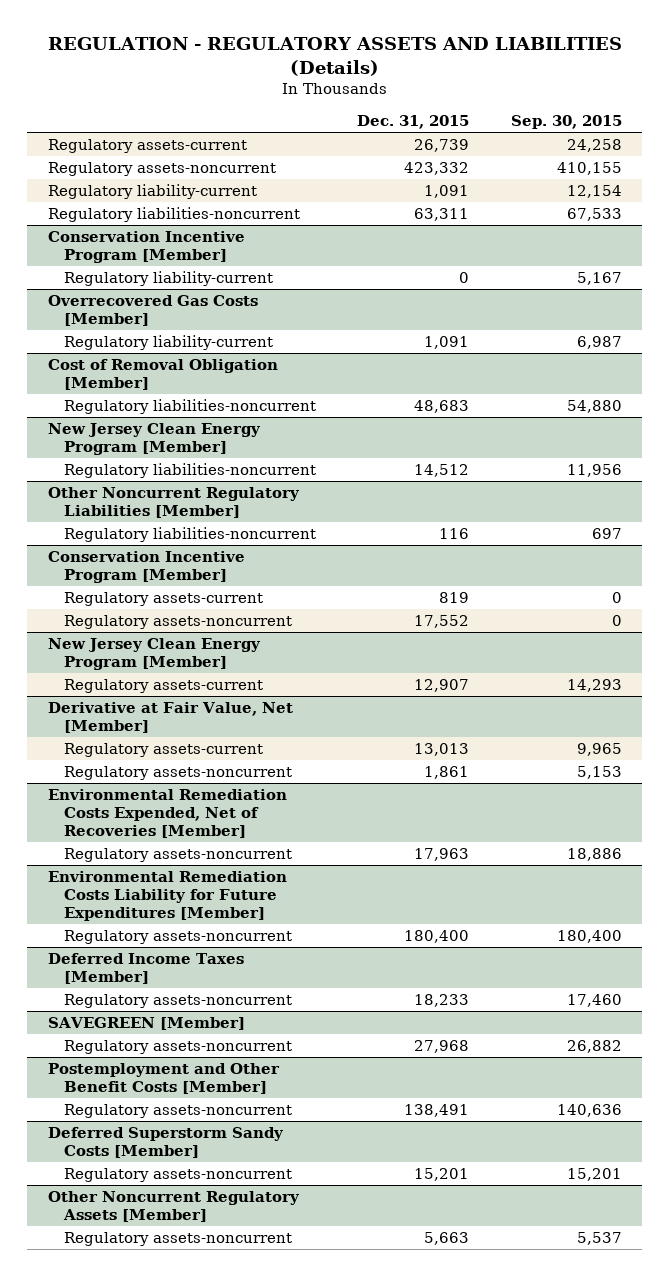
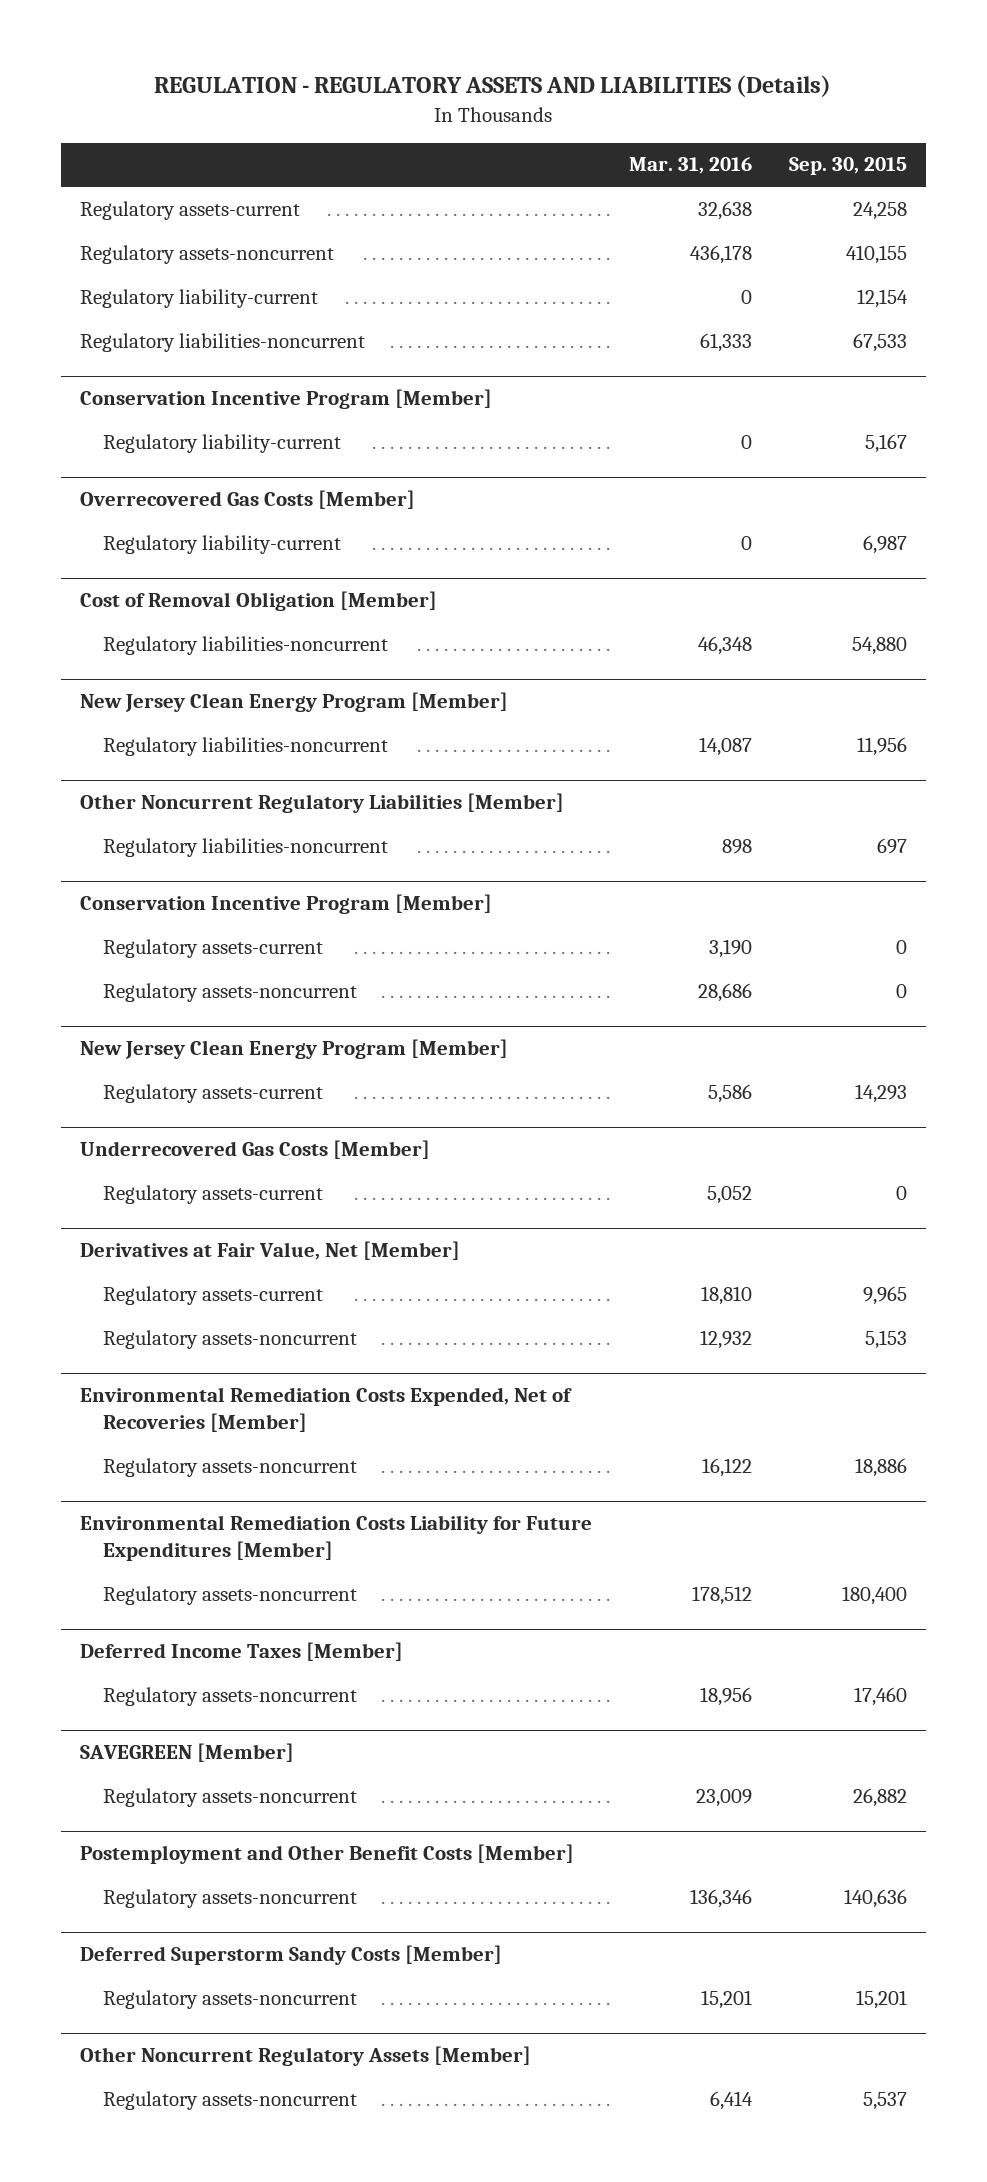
- | Dec. 31, 2015 | Sep. 30, 2015
+ | Mar. 31, 2016 | Sep. 30, 2015
- Derivative at Fair Value, Net [Member]
+ Underrecovered Gas Costs [Member]
+ Regulatory assets-current | 5,052 | 0
+ Derivatives at Fair Value, Net [Member]

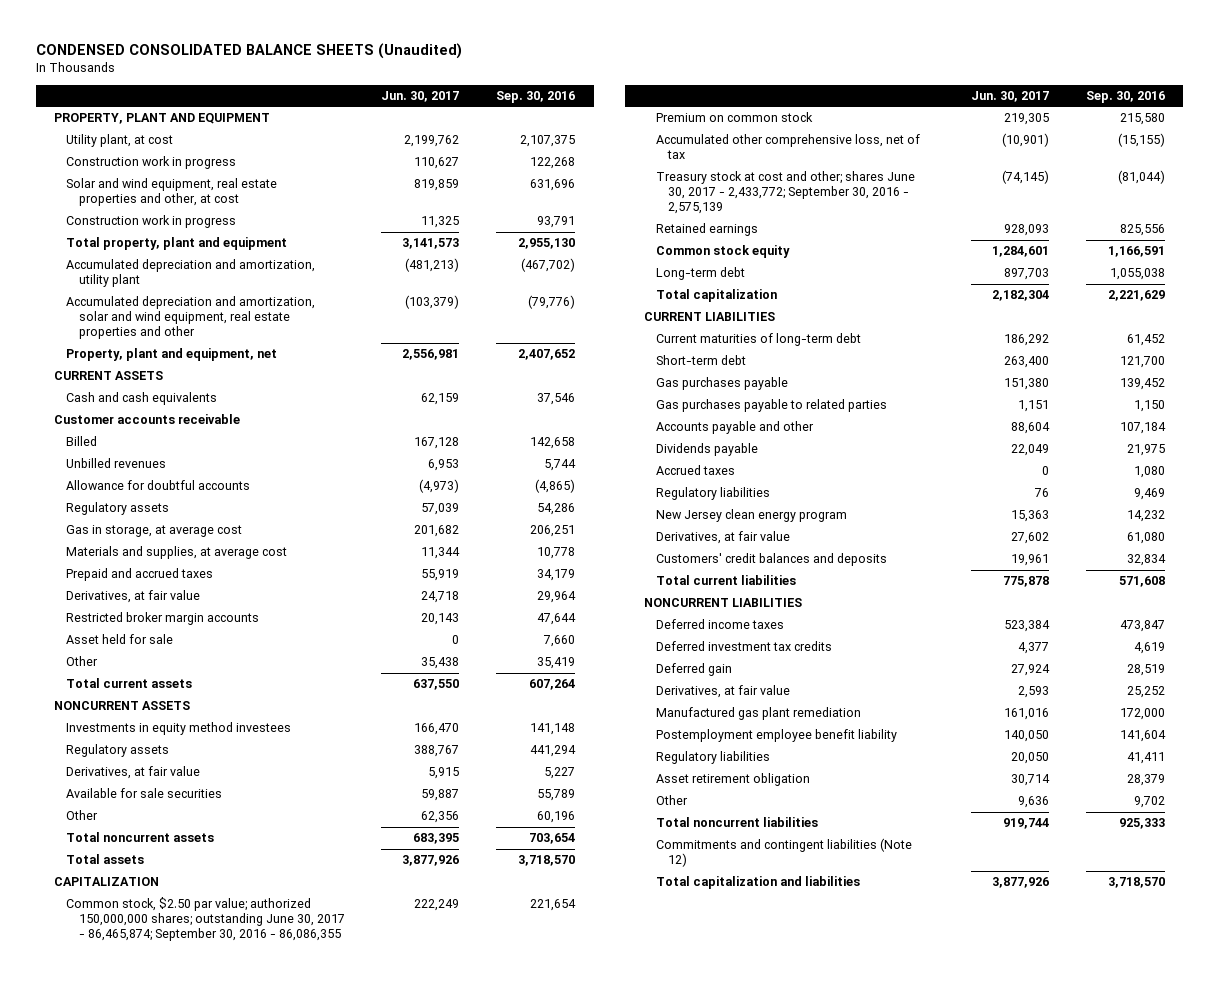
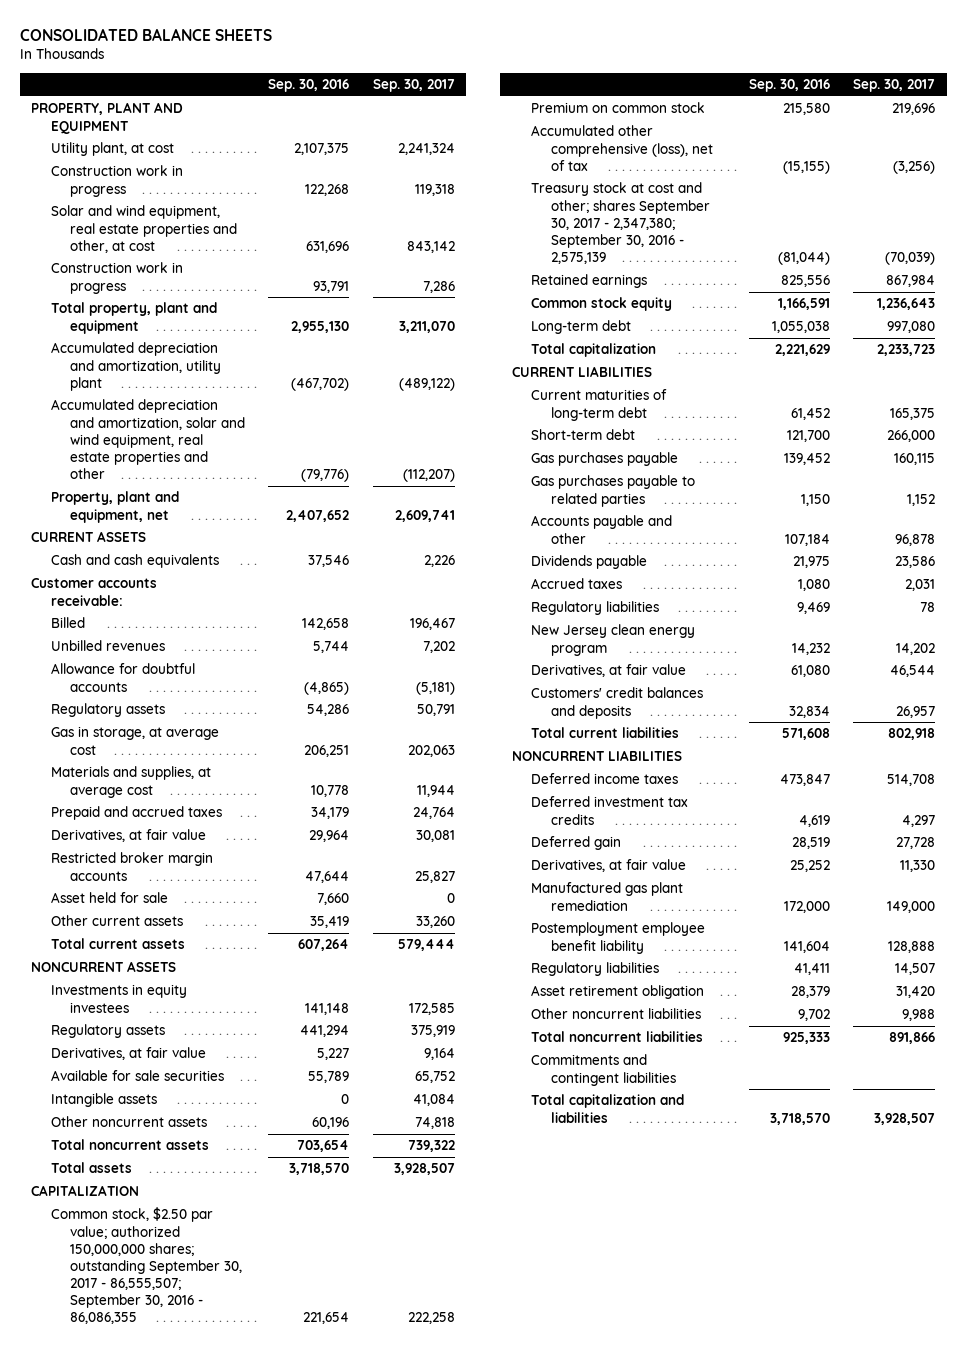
- CONDENSED CONSOLIDATED BALANCE SHEETS (Unaudited)
+ CONSOLIDATED BALANCE SHEETS
- | Jun. 30, 2017 | Sep. 30, 2016
+ | Sep. 30, 2016 | Sep. 30, 2017
- Customer accounts receivable
+ Customer accounts receivable:
- Other | 35,438 | 35,419
+ Other current assets | 35,419 | 33,260
- Investments in equity method investees | 166,470 | 141,148
+ Investments in equity investees | 141,148 | 172,585
- Other | 62,356 | 60,196
+ Intangible assets | 0 | 41,084
+ Other noncurrent assets | 60,196 | 74,818
- Common stock, $2.50 par value; authorized 150,000,000 shares; outstanding June 30, 2017 - 86,465,874; September 30, 2016 - 86,086,355 | 222,249 | 221,654
+ Common stock, $2.50 par value; authorized 150,000,000 shares; outstanding September 30, 2017 - 86,555,507; September 30, 2016 - 86,086,355 | 221,654 | 222,258
- Accumulated other comprehensive loss, net of tax | (10,901) | (15,155)
- Treasury stock at cost and other; shares June 30, 2017 - 2,433,772; September 30, 2016 - 2,575,139 | (74,145) | (81,044)
+ Accumulated other comprehensive (loss), net of tax | (15,155) | (3,256)
+ Treasury stock at cost and other; shares September 30, 2017 - 2,347,380; September 30, 2016 - 2,575,139 | (81,044) | (70,039)
- Other | 9,636 | 9,702
+ Other noncurrent liabilities | 9,702 | 9,988
- Commitments and contingent liabilities (Note 12)
+ Commitments and contingent liabilities

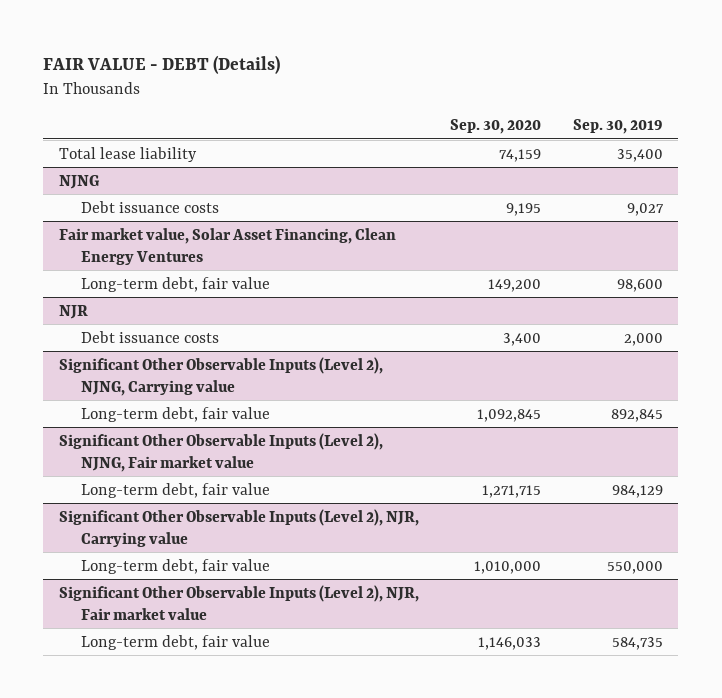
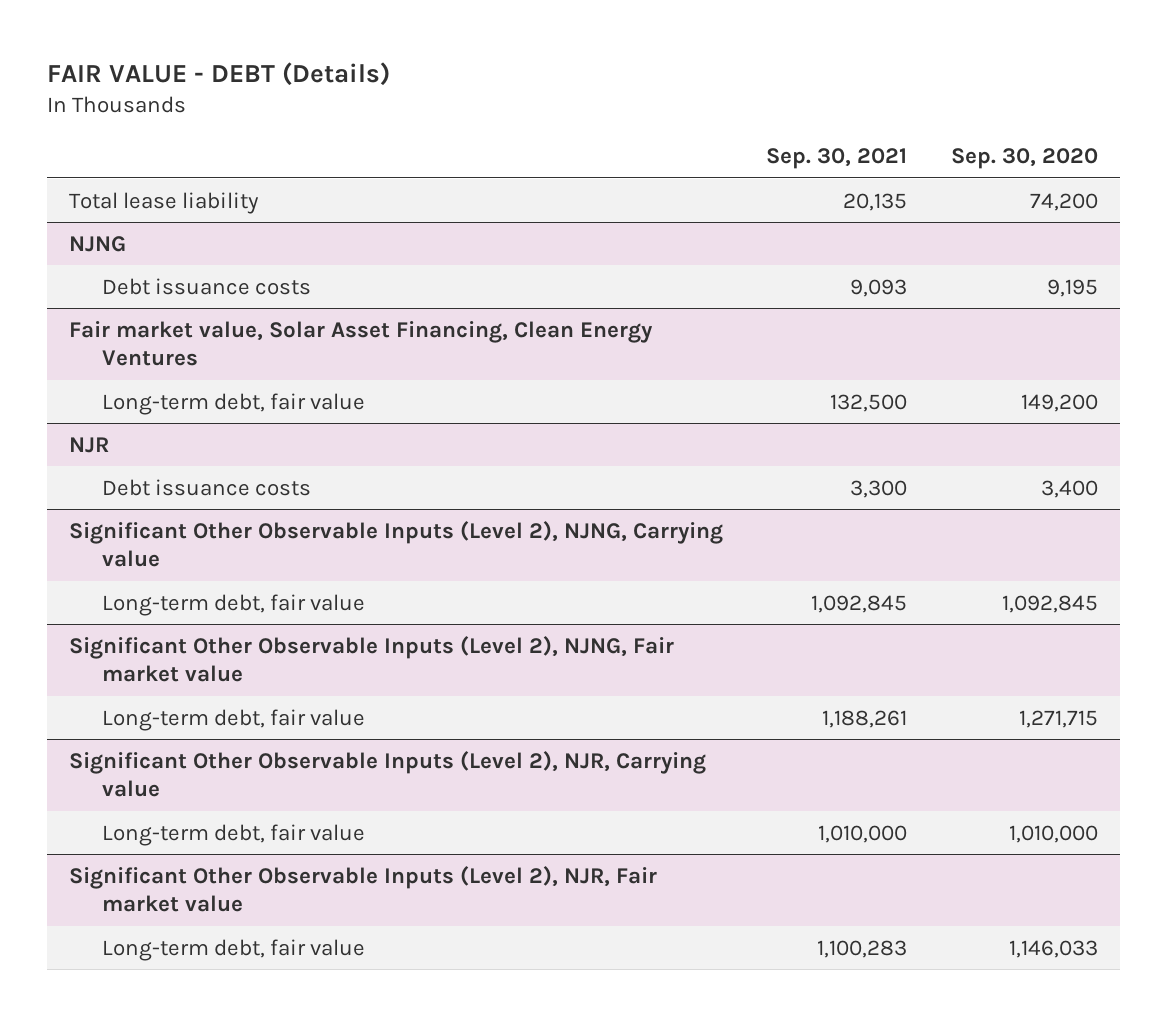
- | Sep. 30, 2020 | Sep. 30, 2019
+ | Sep. 30, 2021 | Sep. 30, 2020
- Total lease liability | 74,159 | 35,400
+ Total lease liability | 20,135 | 74,200

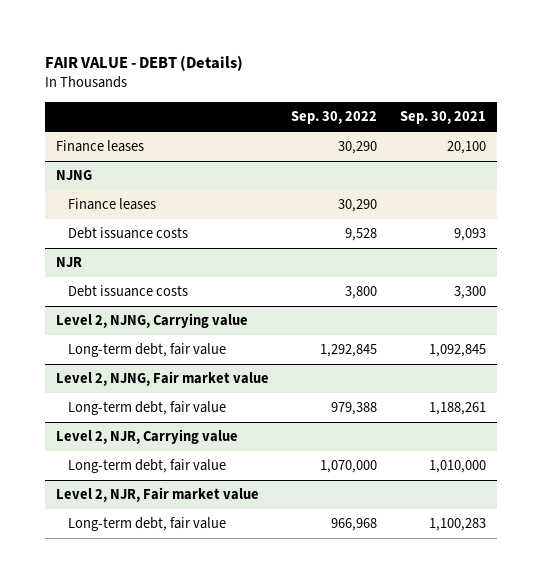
- | Sep. 30, 2021 | Sep. 30, 2020
+ | Sep. 30, 2022 | Sep. 30, 2021
- Total lease liability | 20,135 | 74,200
+ Finance leases | 30,290 | 20,100
@ NJNG
+ Finance leases | 30,290 |
- Fair market value, Solar Asset Financing, Clean Energy Ventures
- Long-term debt, fair value | 132,500 | 149,200
- Significant Other Observable Inputs (Level 2), NJNG, Carrying value
+ Level 2, NJNG, Carrying value
- Significant Other Observable Inputs (Level 2), NJNG, Fair market value
+ Level 2, NJNG, Fair market value
- Significant Other Observable Inputs (Level 2), NJR, Carrying value
+ Level 2, NJR, Carrying value
- Significant Other Observable Inputs (Level 2), NJR, Fair market value
+ Level 2, NJR, Fair market value

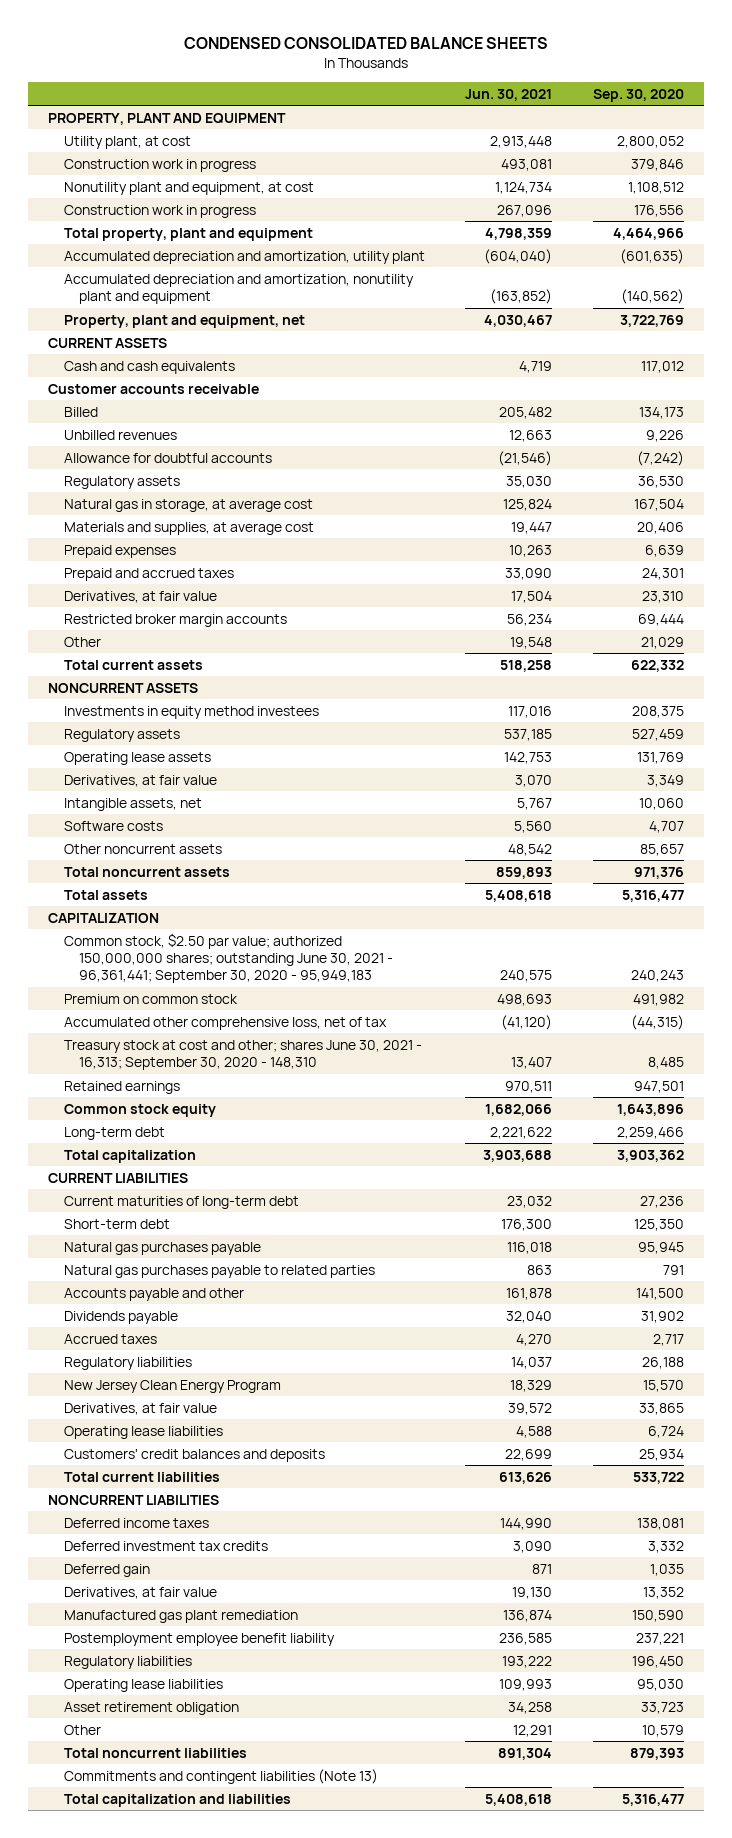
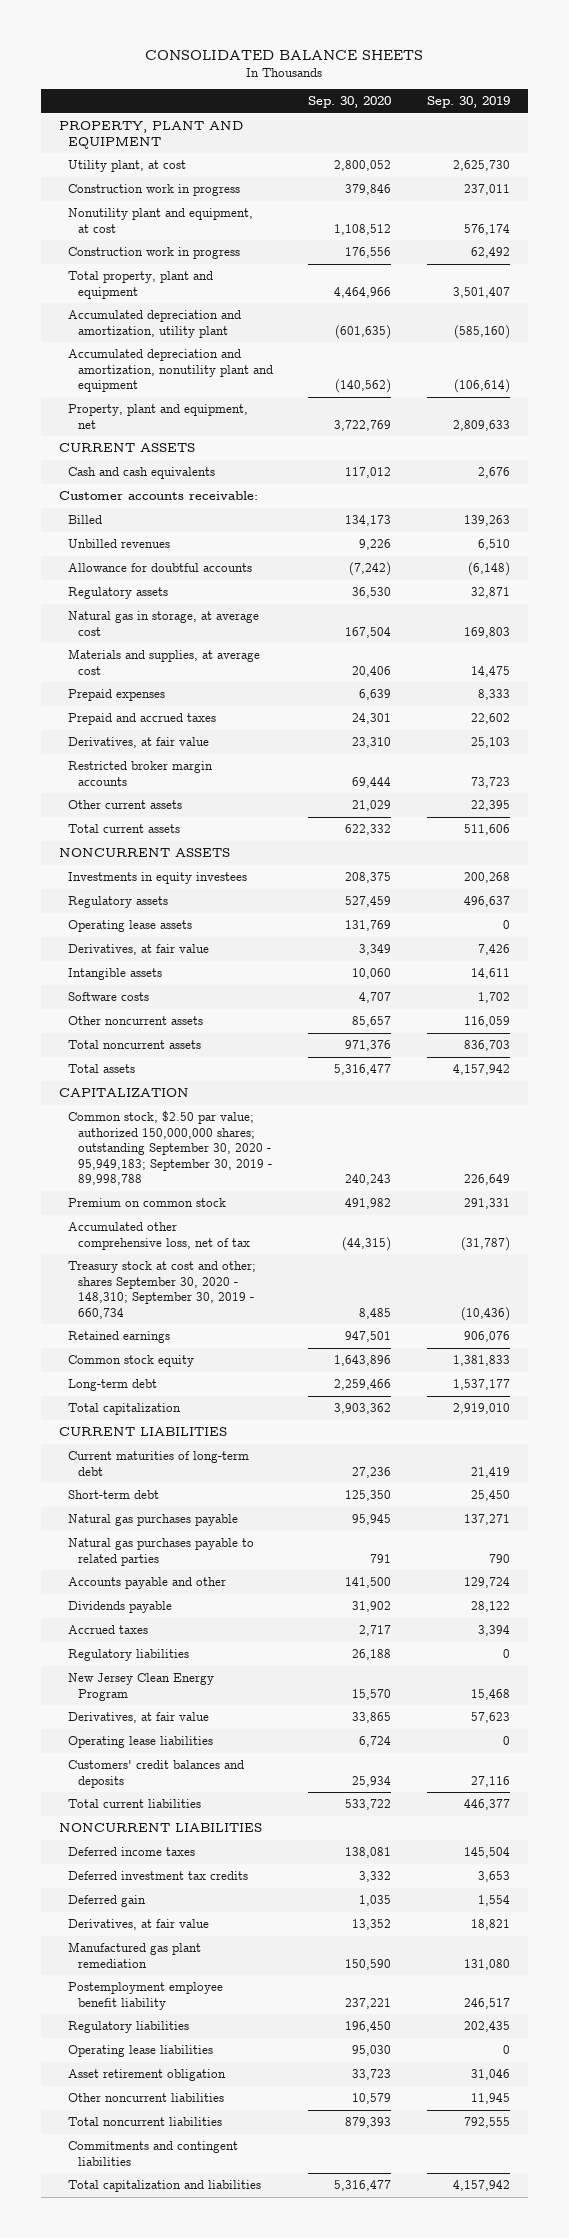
- CONDENSED CONSOLIDATED BALANCE SHEETS
+ CONSOLIDATED BALANCE SHEETS
- | Jun. 30, 2021 | Sep. 30, 2020
+ | Sep. 30, 2020 | Sep. 30, 2019
- Customer accounts receivable
+ Customer accounts receivable:
- Other | 19,548 | 21,029
+ Other current assets | 21,029 | 22,395
- Investments in equity method investees | 117,016 | 208,375
+ Investments in equity investees | 208,375 | 200,268
- Intangible assets, net | 5,767 | 10,060
+ Intangible assets | 10,060 | 14,611
- Common stock, $2.50 par value; authorized 150,000,000 shares; outstanding June 30, 2021 - 96,361,441; September 30, 2020 - 95,949,183 | 240,575 | 240,243
+ Common stock, $2.50 par value; authorized 150,000,000 shares; outstanding September 30, 2020 - 95,949,183; September 30, 2019 - 89,998,788 | 240,243 | 226,649
- Treasury stock at cost and other; shares June 30, 2021 - 16,313; September 30, 2020 - 148,310 | 13,407 | 8,485
+ Treasury stock at cost and other; shares September 30, 2020 - 148,310; September 30, 2019 - 660,734 | 8,485 | (10,436)
- Other | 12,291 | 10,579
+ Other noncurrent liabilities | 10,579 | 11,945
- Commitments and contingent liabilities (Note 13)
+ Commitments and contingent liabilities

